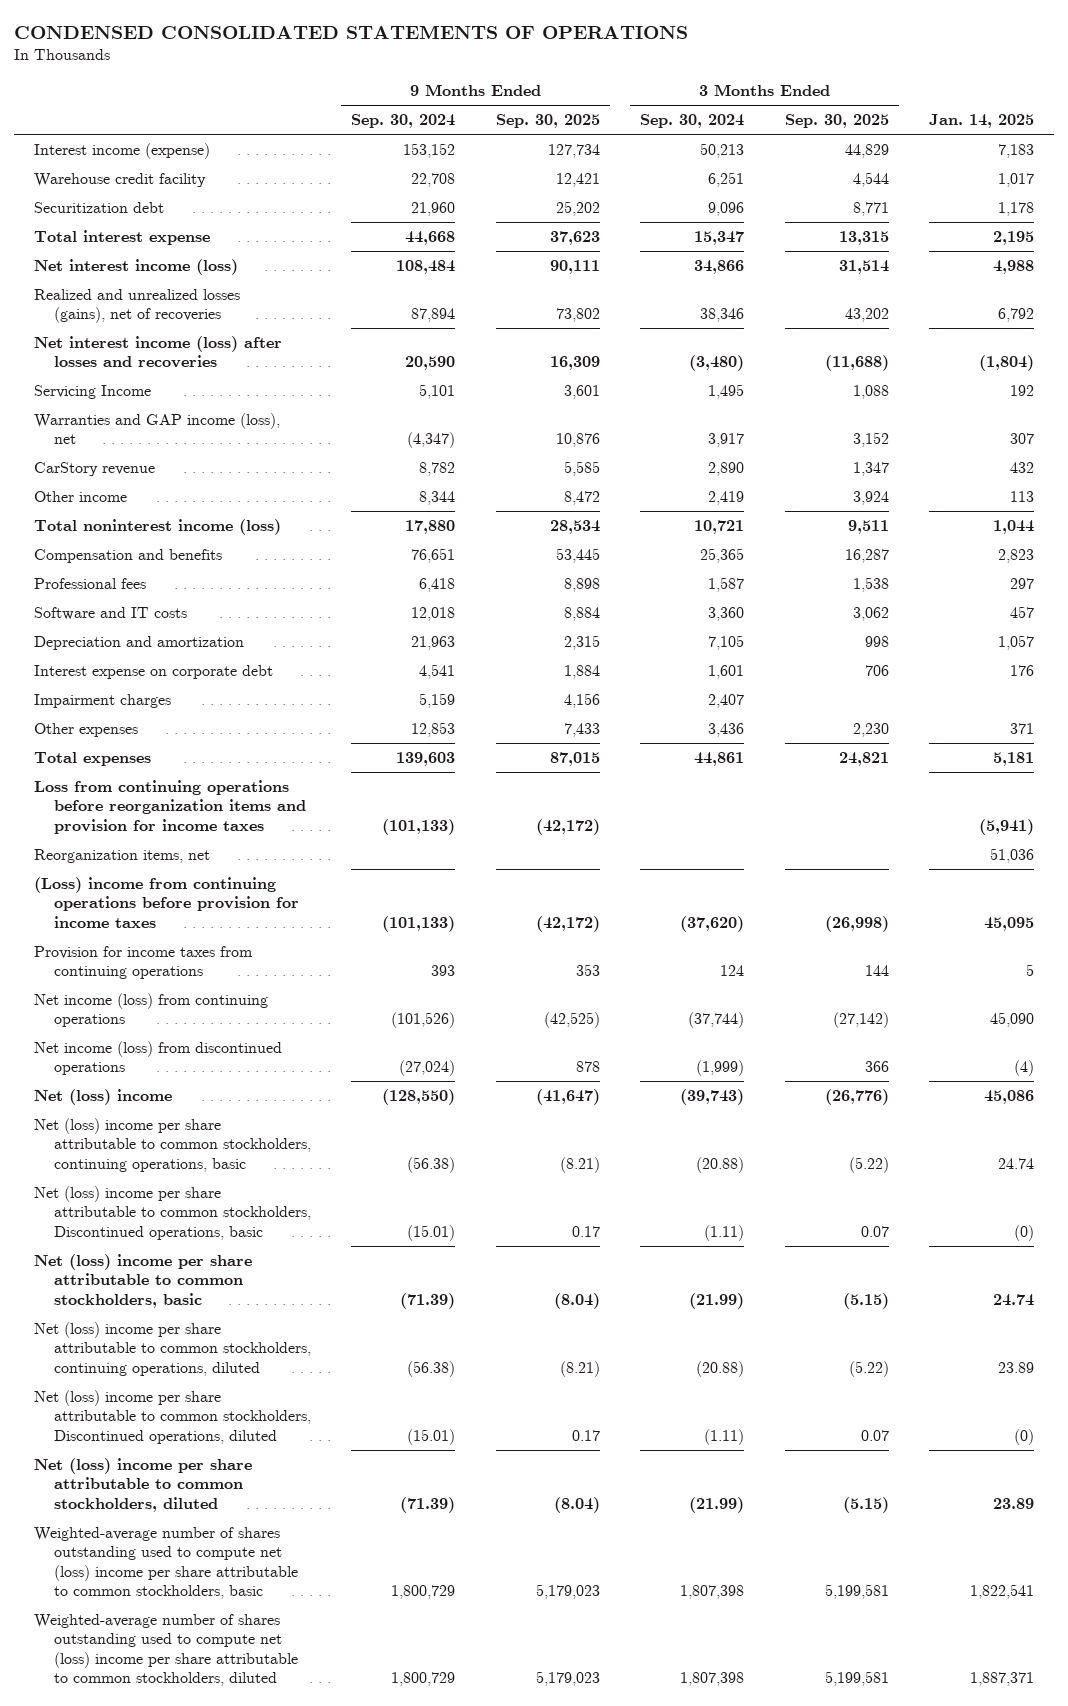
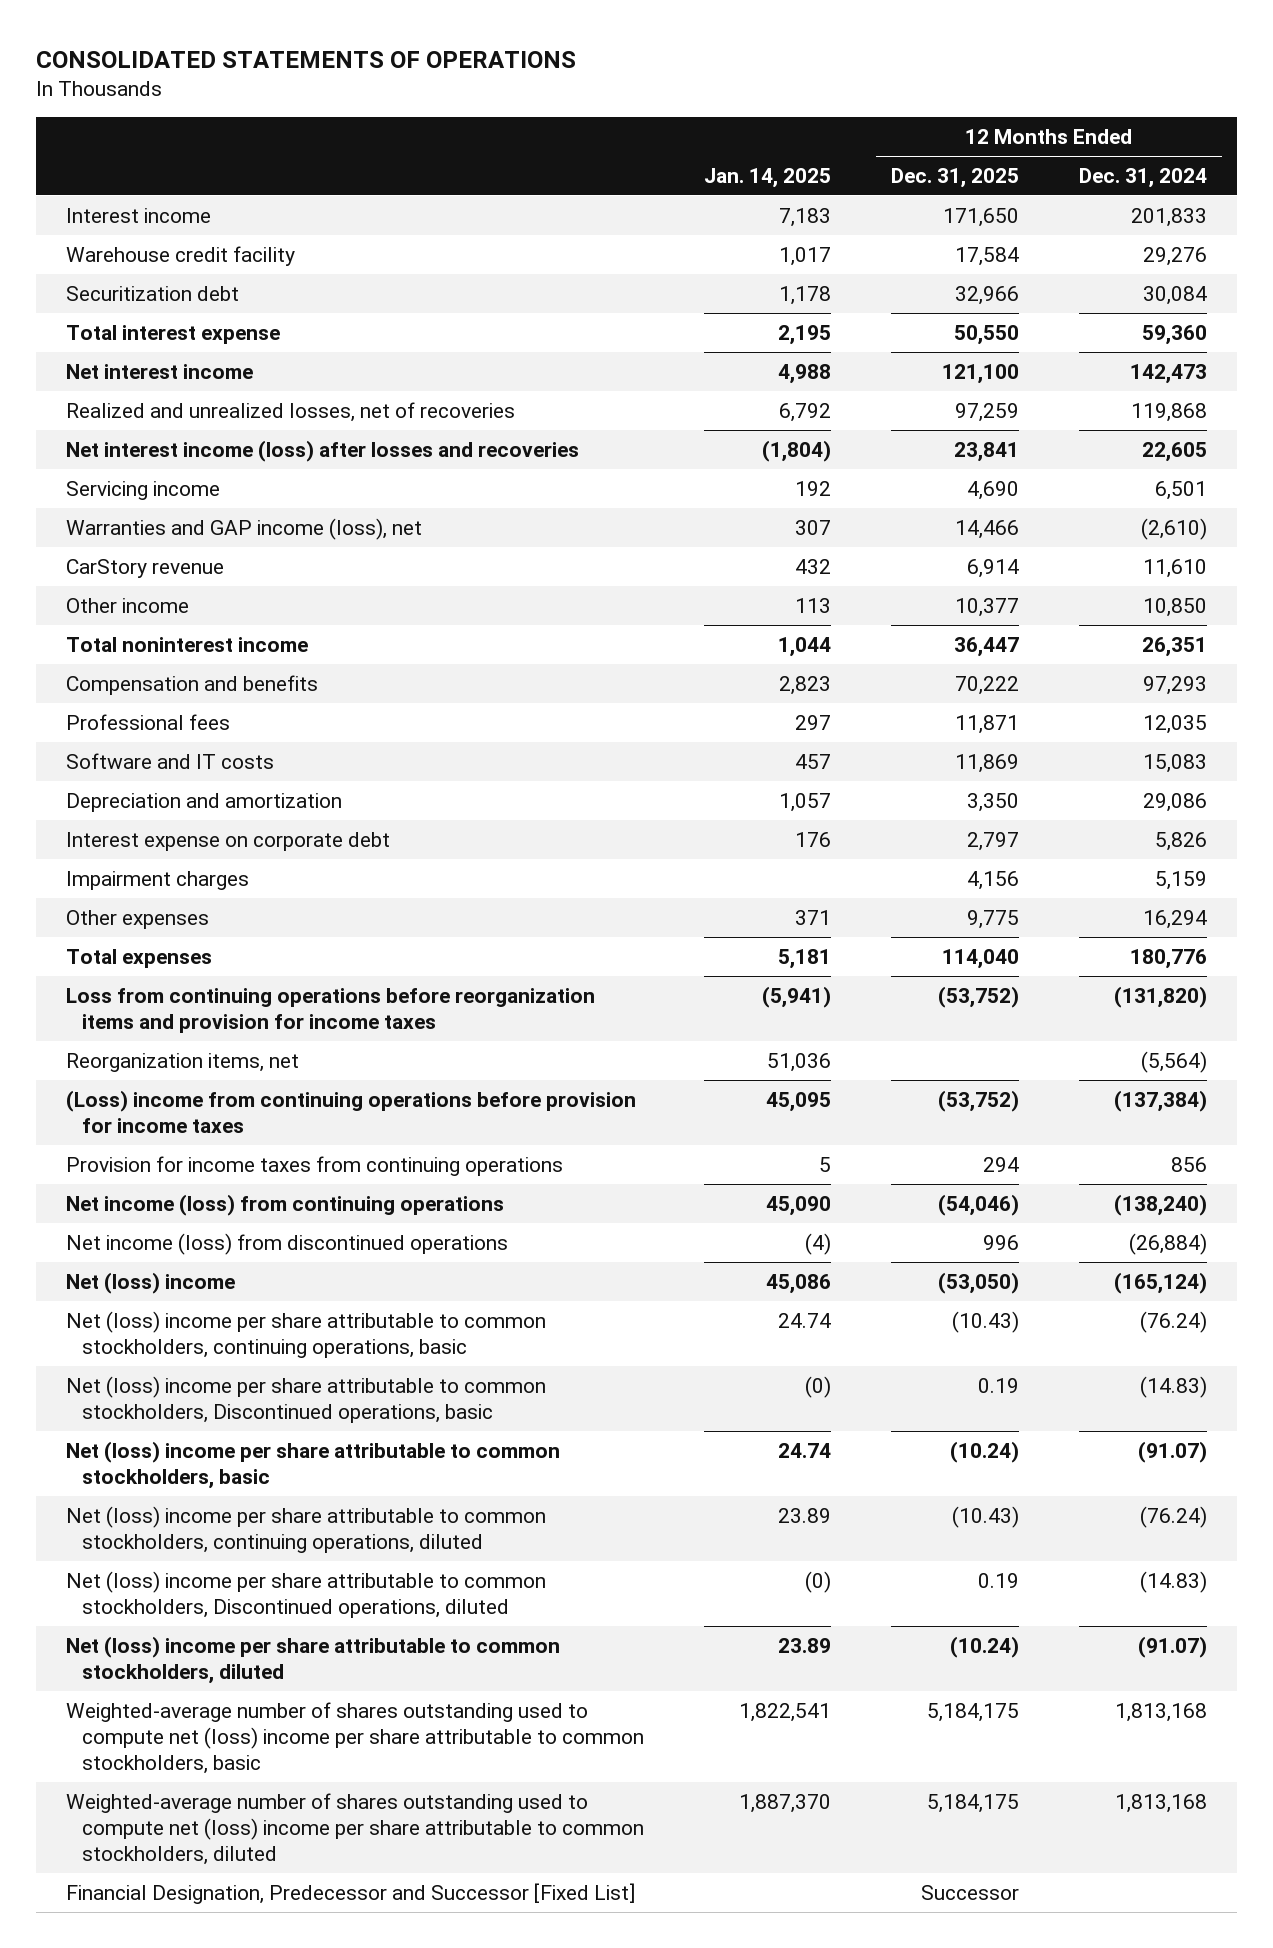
- CONDENSED CONSOLIDATED STATEMENTS OF OPERATIONS
+ CONSOLIDATED STATEMENTS OF OPERATIONS
- | 9 Months Ended Sep. 30, 2024 | 9 Months Ended Sep. 30, 2025 | 3 Months Ended Sep. 30, 2024 | 3 Months Ended Sep. 30, 2025 | Jan. 14, 2025
+ | Jan. 14, 2025 | 12 Months Ended Dec. 31, 2025 | 12 Months Ended Dec. 31, 2024
- Interest income (expense) | 153,152 | 127,734 | 50,213 | 44,829 | 7,183
+ Interest income | 7,183 | 171,650 | 201,833
- Net interest income (loss) | 108,484 | 90,111 | 34,866 | 31,514 | 4,988
- Realized and unrealized losses (gains), net of recoveries | 87,894 | 73,802 | 38,346 | 43,202 | 6,792
+ Net interest income | 4,988 | 121,100 | 142,473
+ Realized and unrealized losses, net of recoveries | 6,792 | 97,259 | 119,868
- Servicing Income | 5,101 | 3,601 | 1,495 | 1,088 | 192
+ Servicing income | 192 | 4,690 | 6,501
- Total noninterest income (loss) | 17,880 | 28,534 | 10,721 | 9,511 | 1,044
+ Total noninterest income | 1,044 | 36,447 | 26,351
- Weighted-average number of shares outstanding used to compute net (loss) income per share attributable to common stockholders, diluted | 1,800,729 | 5,179,023 | 1,807,398 | 5,199,581 | 1,887,371
+ Weighted-average number of shares outstanding used to compute net (loss) income per share attributable to common stockholders, diluted | 1,887,370 | 5,184,175 | 1,813,168
+ Financial Designation, Predecessor and Successor [Fixed List] | | Successor |

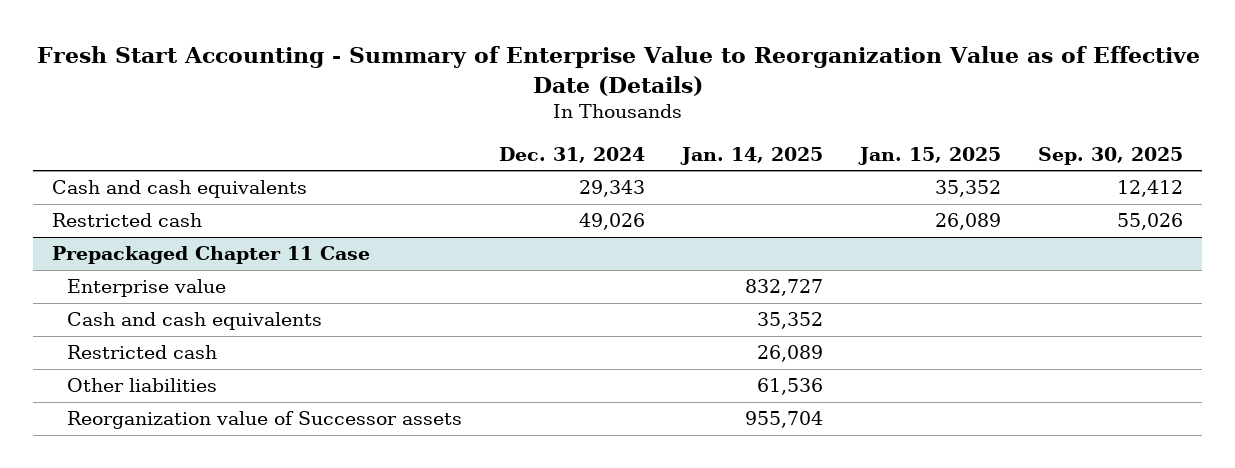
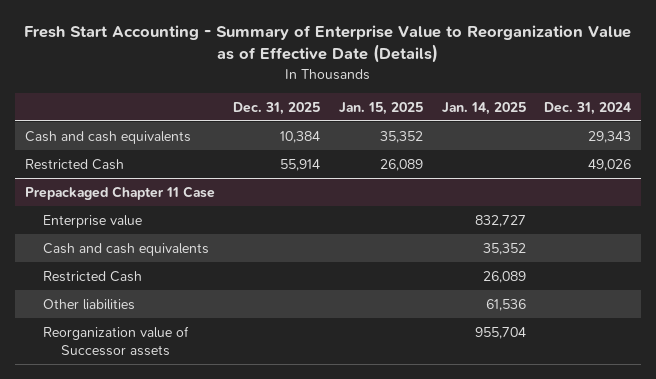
- | Dec. 31, 2024 | Jan. 14, 2025 | Jan. 15, 2025 | Sep. 30, 2025
+ | Dec. 31, 2025 | Jan. 15, 2025 | Jan. 14, 2025 | Dec. 31, 2024
- Restricted cash | 49,026 | | 26,089 | 55,026
+ Restricted Cash | 55,914 | 26,089 | | 49,026
@ Prepackaged Chapter 11 Case
- Restricted cash | | 26,089 | |
+ Restricted Cash | | | 26,089 |

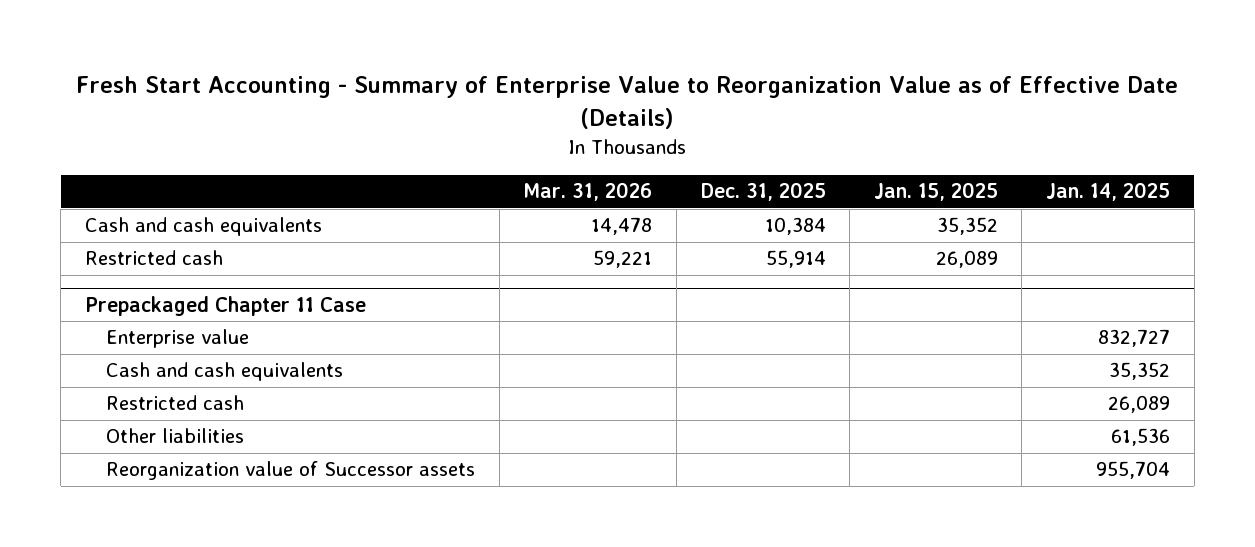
- | Dec. 31, 2025 | Jan. 15, 2025 | Jan. 14, 2025 | Dec. 31, 2024
+ | Mar. 31, 2026 | Dec. 31, 2025 | Jan. 15, 2025 | Jan. 14, 2025
- Restricted Cash | 55,914 | 26,089 | | 49,026
+ Restricted cash | 59,221 | 55,914 | 26,089 |
@ Prepackaged Chapter 11 Case
- Restricted Cash | | | 26,089 |
+ Restricted cash | | | | 26,089

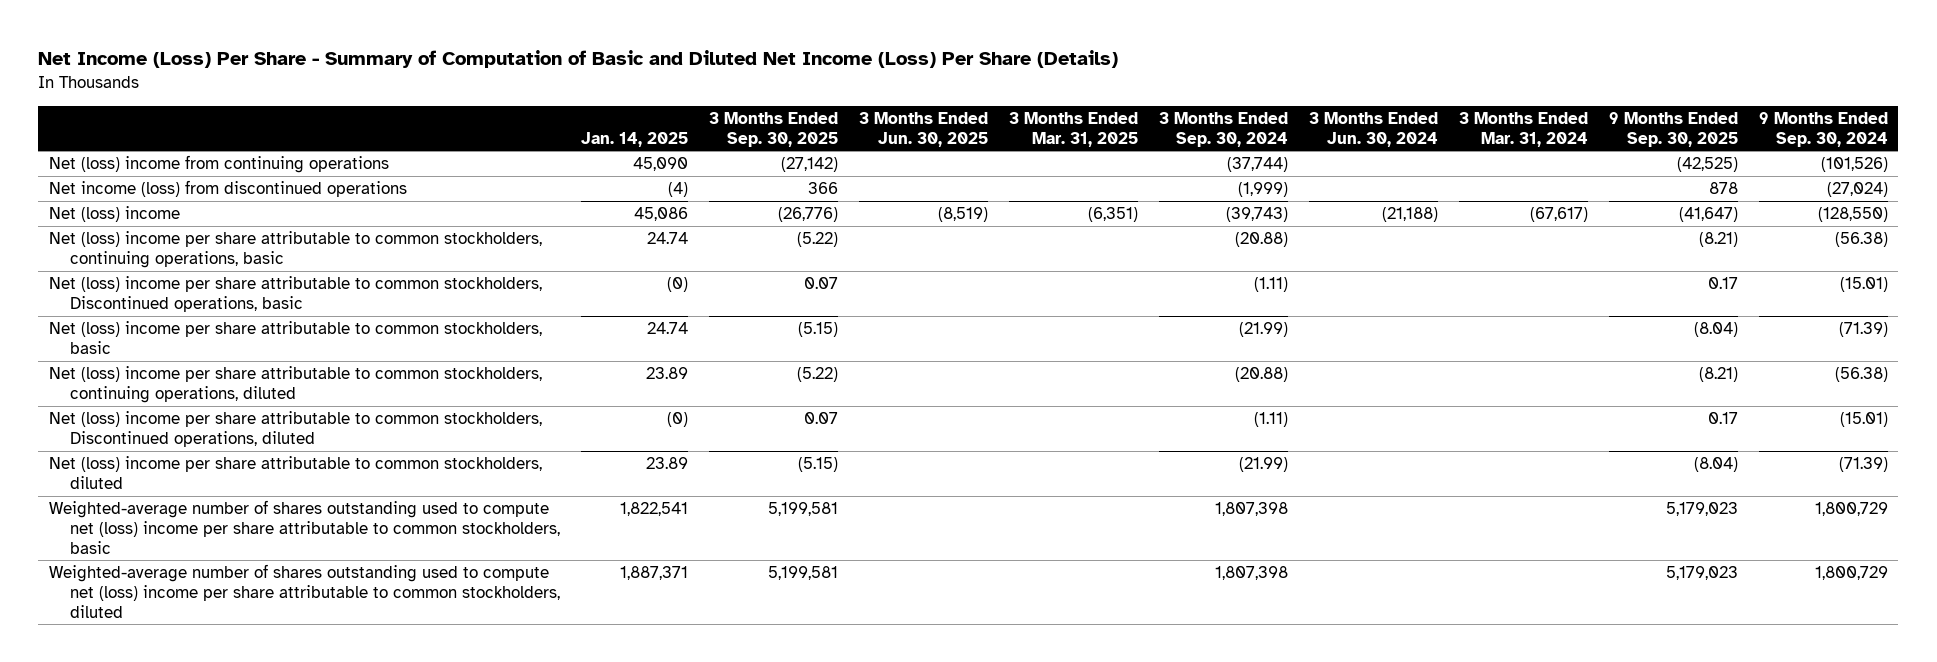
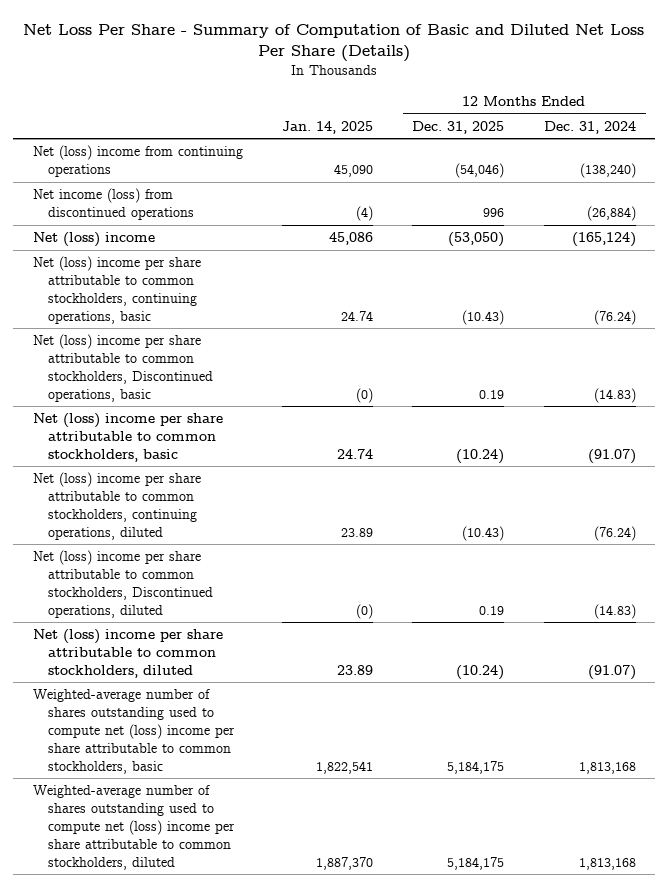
- Net Income (Loss) Per Share - Summary of Computation of Basic and Diluted Net Income (Loss) Per Share (Details)
+ Net Loss Per Share - Summary of Computation of Basic and Diluted Net Loss Per Share (Details)
- | Jan. 14, 2025 | 3 Months Ended Sep. 30, 2025 | 3 Months Ended Jun. 30, 2025 | 3 Months Ended Mar. 31, 2025 | 3 Months Ended Sep. 30, 2024 | 3 Months Ended Jun. 30, 2024 | 3 Months Ended Mar. 31, 2024 | 9 Months Ended Sep. 30, 2025 | 9 Months Ended Sep. 30, 2024
+ | Jan. 14, 2025 | 12 Months Ended Dec. 31, 2025 | 12 Months Ended Dec. 31, 2024
- Weighted-average number of shares outstanding used to compute net (loss) income per share attributable to common stockholders, diluted | 1,887,371 | 5,199,581 | | | 1,807,398 | | | 5,179,023 | 1,800,729
+ Weighted-average number of shares outstanding used to compute net (loss) income per share attributable to common stockholders, diluted | 1,887,370 | 5,184,175 | 1,813,168

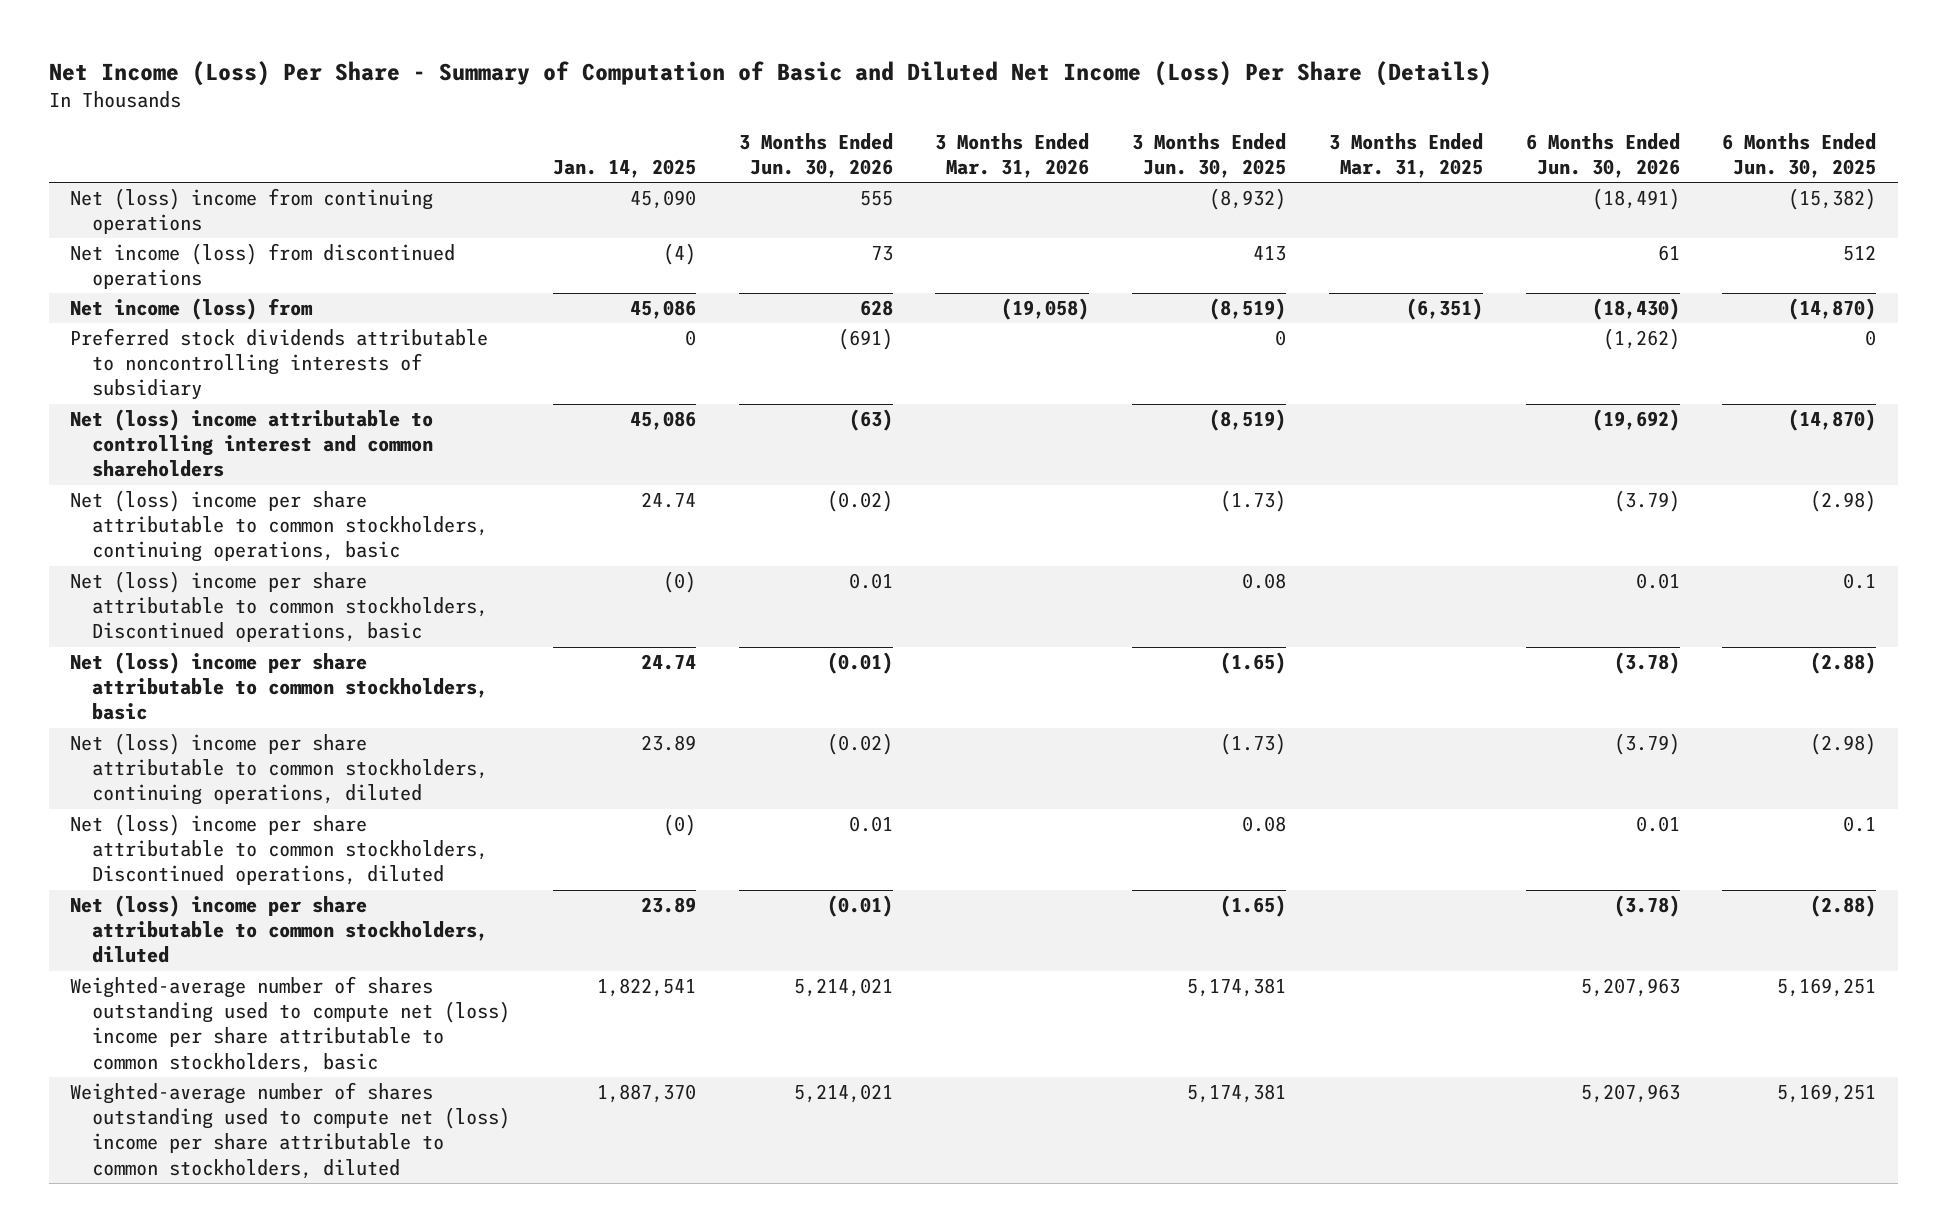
- Net Loss Per Share - Summary of Computation of Basic and Diluted Net Loss Per Share (Details)
+ Net Income (Loss) Per Share - Summary of Computation of Basic and Diluted Net Income (Loss) Per Share (Details)
- | Jan. 14, 2025 | 12 Months Ended Dec. 31, 2025 | 12 Months Ended Dec. 31, 2024
+ | Jan. 14, 2025 | 3 Months Ended Jun. 30, 2026 | 3 Months Ended Mar. 31, 2026 | 3 Months Ended Jun. 30, 2025 | 3 Months Ended Mar. 31, 2025 | 6 Months Ended Jun. 30, 2026 | 6 Months Ended Jun. 30, 2025
- Net (loss) income | 45,086 | (53,050) | (165,124)
+ Net income (loss) from | 45,086 | 628 | (19,058) | (8,519) | (6,351) | (18,430) | (14,870)
+ Preferred stock dividends attributable to noncontrolling interests of subsidiary | 0 | (691) | | 0 | | (1,262) | 0
+ Net (loss) income attributable to controlling interest and common shareholders | 45,086 | (63) | | (8,519) | | (19,692) | (14,870)

